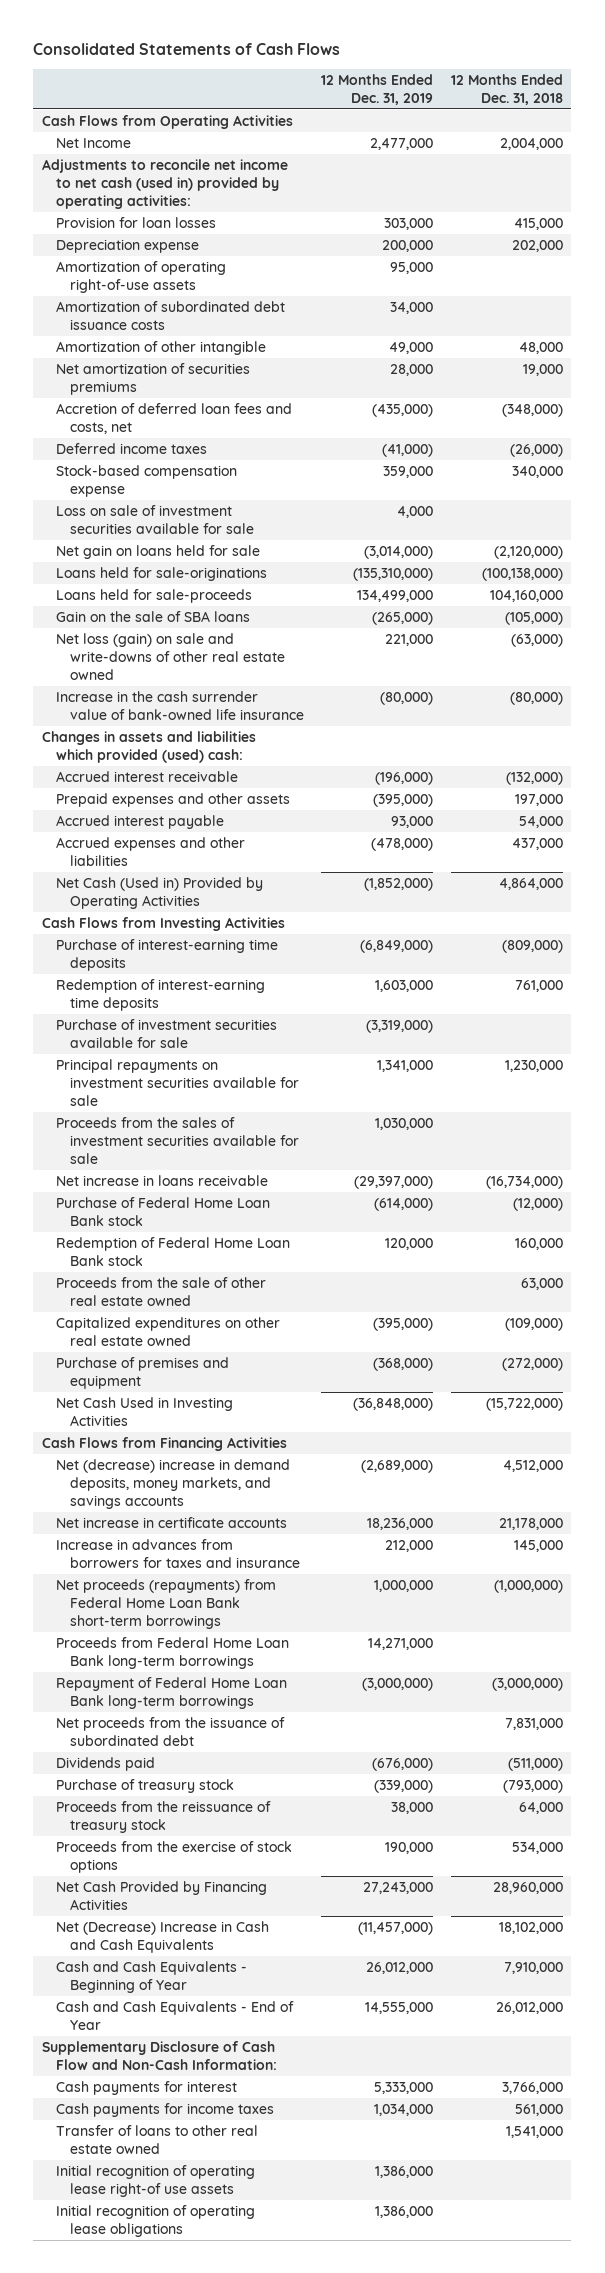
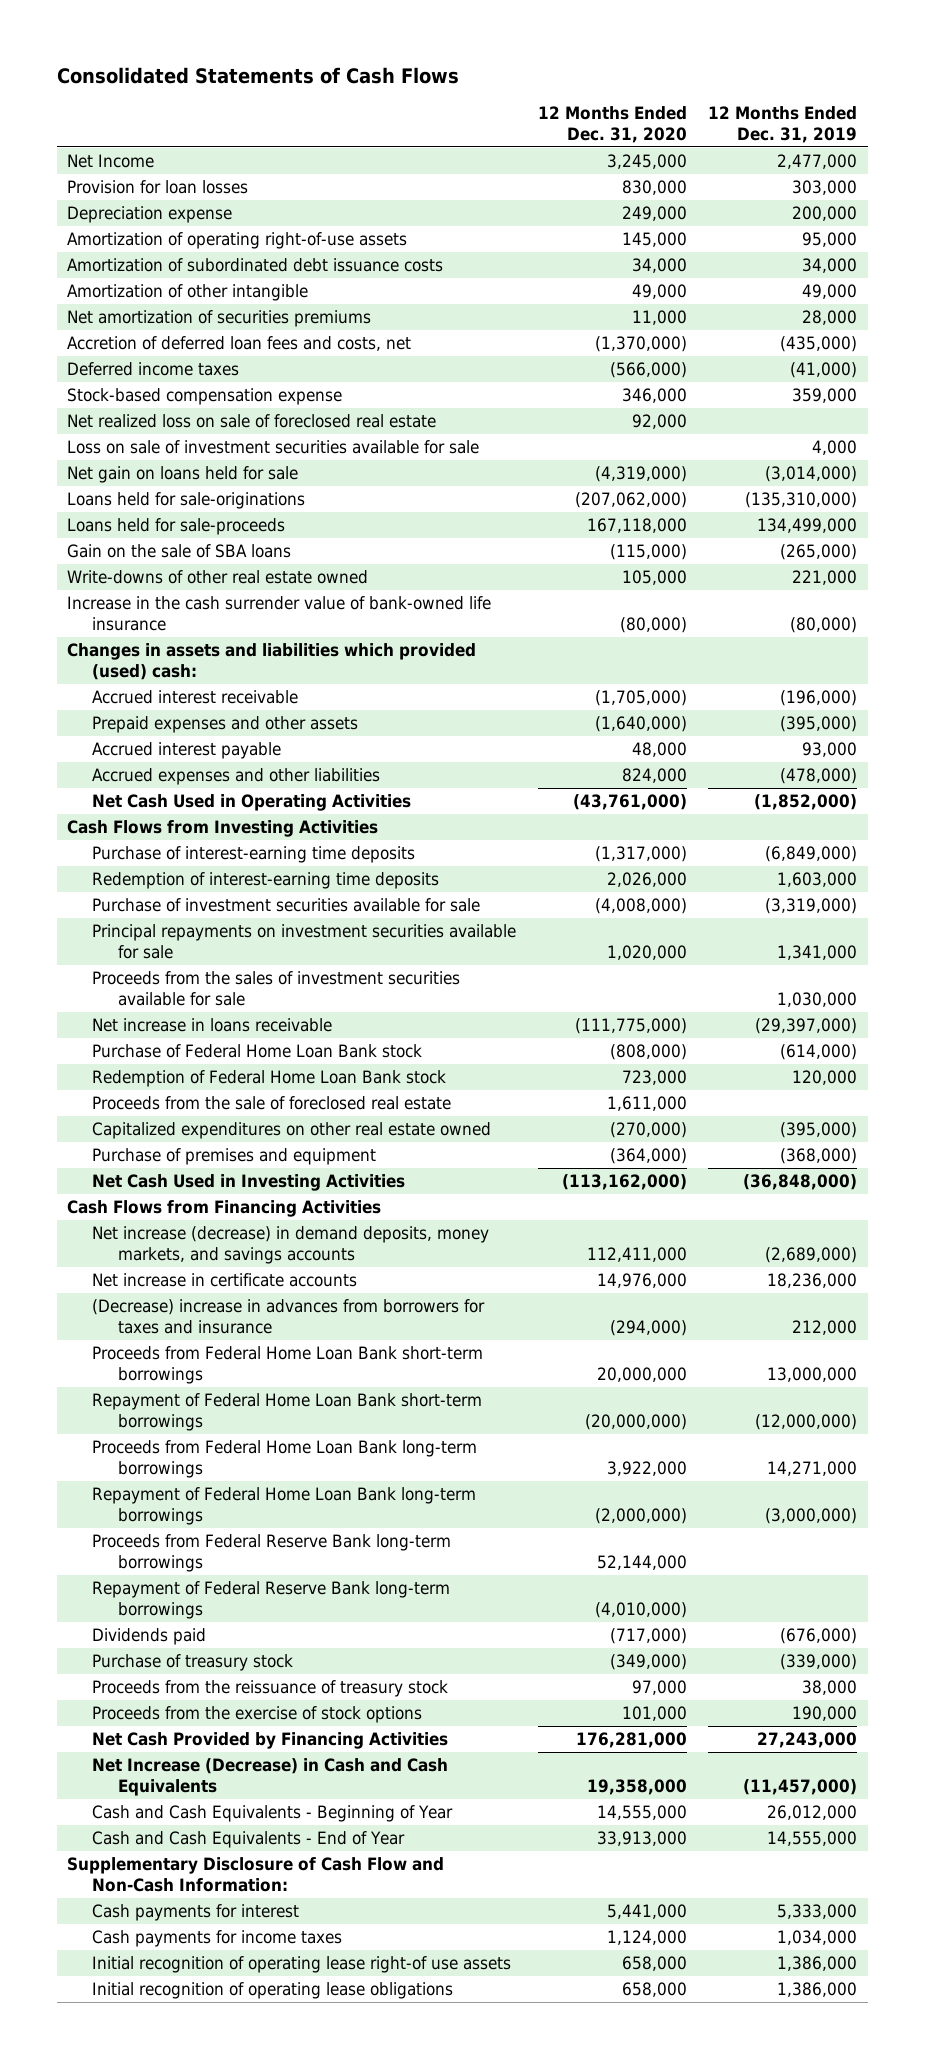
- | 12 Months Ended Dec. 31, 2019 | 12 Months Ended Dec. 31, 2018
+ | 12 Months Ended Dec. 31, 2020 | 12 Months Ended Dec. 31, 2019
- Cash Flows from Operating Activities
- Adjustments to reconcile net income to net cash (used in) provided by operating activities:
+ Net realized loss on sale of foreclosed real estate | 92,000 |
- Net loss (gain) on sale and write-downs of other real estate owned | 221,000 | (63,000)
+ Write-downs of other real estate owned | 105,000 | 221,000
- Net Cash (Used in) Provided by Operating Activities | (1,852,000) | 4,864,000
+ Net Cash Used in Operating Activities | (43,761,000) | (1,852,000)
- Proceeds from the sale of other real estate owned | | 63,000
+ Proceeds from the sale of foreclosed real estate | 1,611,000 |
- Net (decrease) increase in demand deposits, money markets, and savings accounts | (2,689,000) | 4,512,000
+ Net increase (decrease) in demand deposits, money markets, and savings accounts | 112,411,000 | (2,689,000)
- Increase in advances from borrowers for taxes and insurance | 212,000 | 145,000
- Net proceeds (repayments) from Federal Home Loan Bank short-term borrowings | 1,000,000 | (1,000,000)
+ (Decrease) increase in advances from borrowers for taxes and insurance | (294,000) | 212,000
+ Proceeds from Federal Home Loan Bank short-term borrowings | 20,000,000 | 13,000,000
+ Repayment of Federal Home Loan Bank short-term borrowings | (20,000,000) | (12,000,000)
- Net proceeds from the issuance of subordinated debt | | 7,831,000
+ Proceeds from Federal Reserve Bank long-term borrowings | 52,144,000 |
+ Repayment of Federal Reserve Bank long-term borrowings | (4,010,000) |
- Net (Decrease) Increase in Cash and Cash Equivalents | (11,457,000) | 18,102,000
+ Net Increase (Decrease) in Cash and Cash Equivalents | 19,358,000 | (11,457,000)
- Transfer of loans to other real estate owned | | 1,541,000

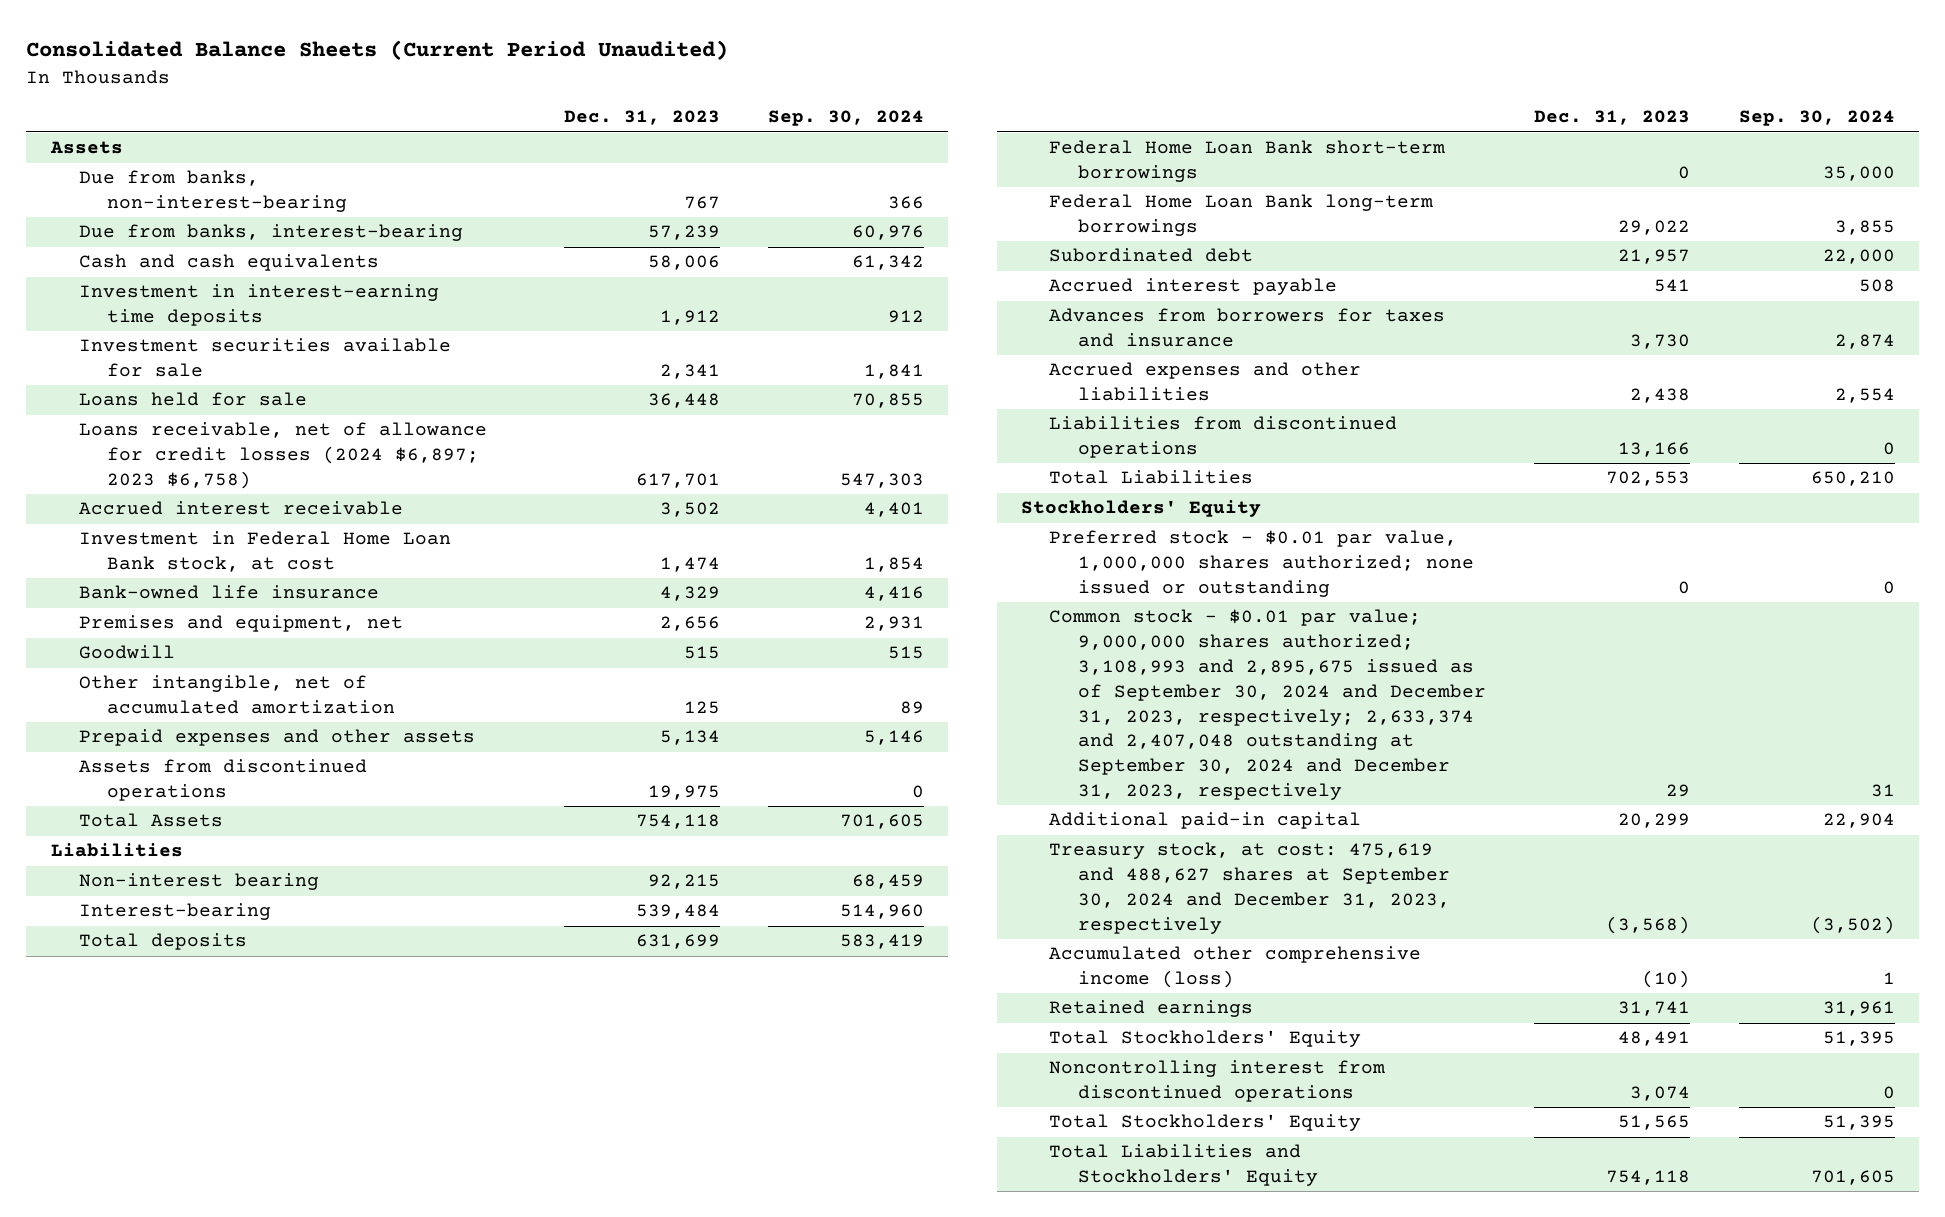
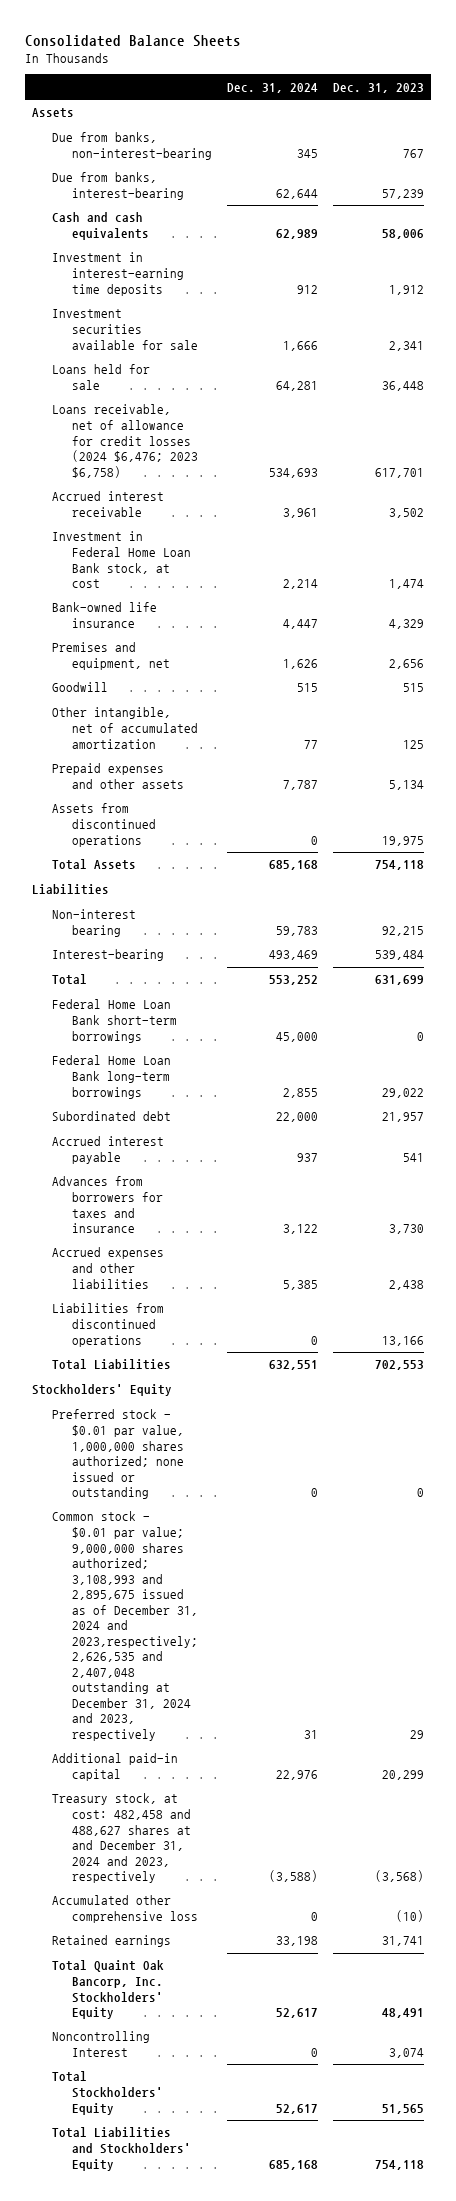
- Consolidated Balance Sheets (Current Period Unaudited)
+ Consolidated Balance Sheets
- | Dec. 31, 2023 | Sep. 30, 2024
+ | Dec. 31, 2024 | Dec. 31, 2023
- Loans receivable, net of allowance for credit losses (2024 $6,897; 2023 $6,758) | 617,701 | 547,303
+ Loans receivable, net of allowance for credit losses (2024 $6,476; 2023 $6,758) | 534,693 | 617,701
- Total deposits | 631,699 | 583,419
+ Total | 553,252 | 631,699
- Common stock - $0.01 par value; 9,000,000 shares authorized; 3,108,993 and 2,895,675 issued as of September 30, 2024 and December 31, 2023, respectively; 2,633,374 and 2,407,048 outstanding at September 30, 2024 and December 31, 2023, respectively | 29 | 31
+ Common stock - $0.01 par value; 9,000,000 shares authorized; 3,108,993 and 2,895,675 issued as of December 31, 2024 and 2023,respectively; 2,626,535 and 2,407,048 outstanding at December 31, 2024 and 2023, respectively | 31 | 29
- Treasury stock, at cost: 475,619 and 488,627 shares at September 30, 2024 and December 31, 2023, respectively | (3,568) | (3,502)
- Accumulated other comprehensive income (loss) | (10) | 1
+ Treasury stock, at cost: 482,458 and 488,627 shares at and December 31, 2024 and 2023, respectively | (3,588) | (3,568)
+ Accumulated other comprehensive loss | 0 | (10)
- Total Stockholders' Equity | 48,491 | 51,395
- Noncontrolling interest from discontinued operations | 3,074 | 0
+ Total Quaint Oak Bancorp, Inc. Stockholders' Equity | 52,617 | 48,491
+ Noncontrolling Interest | 0 | 3,074

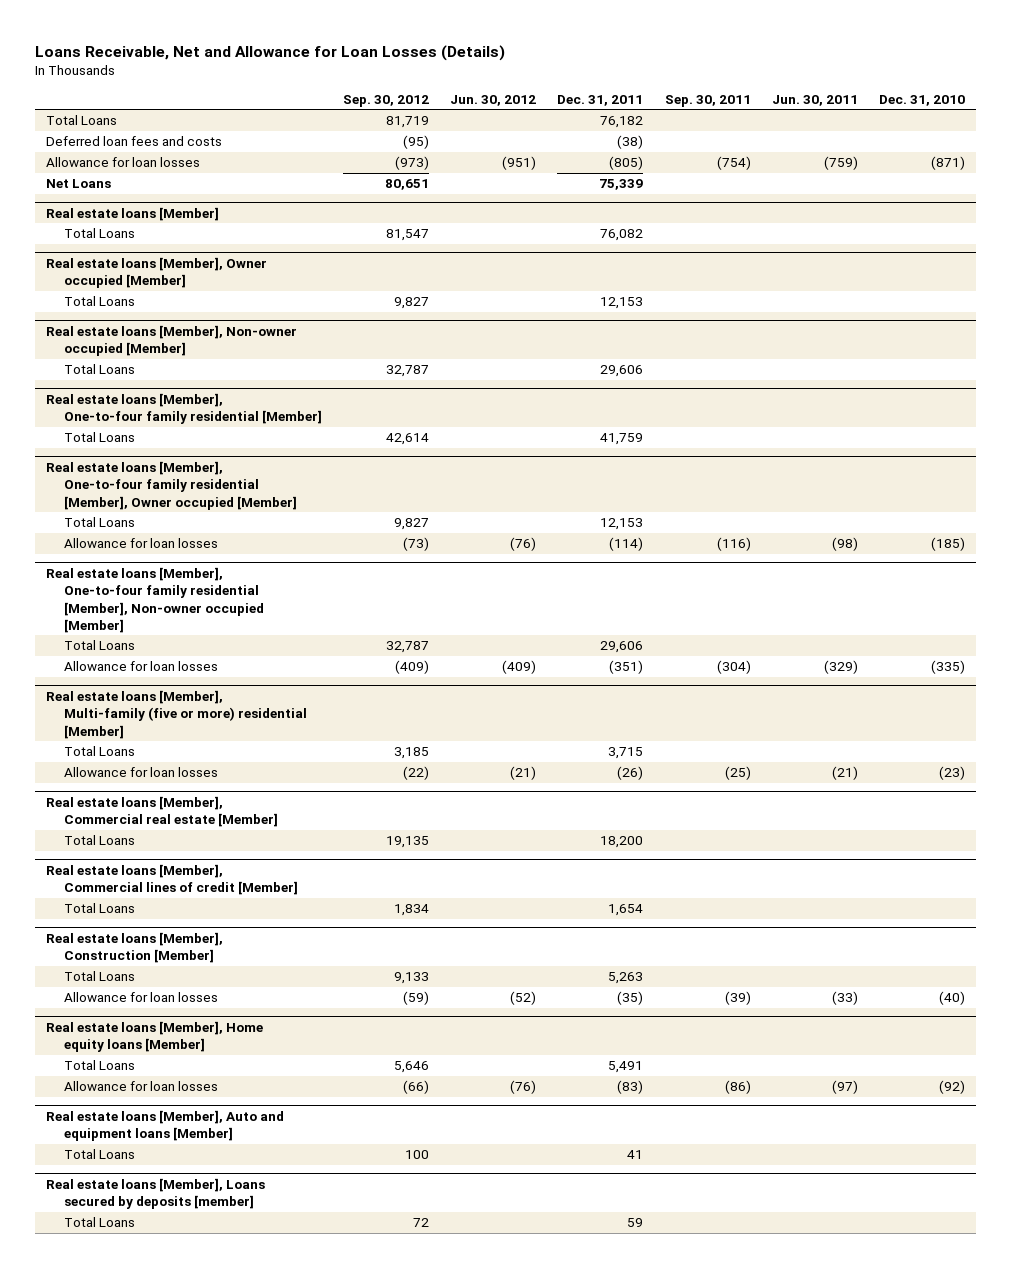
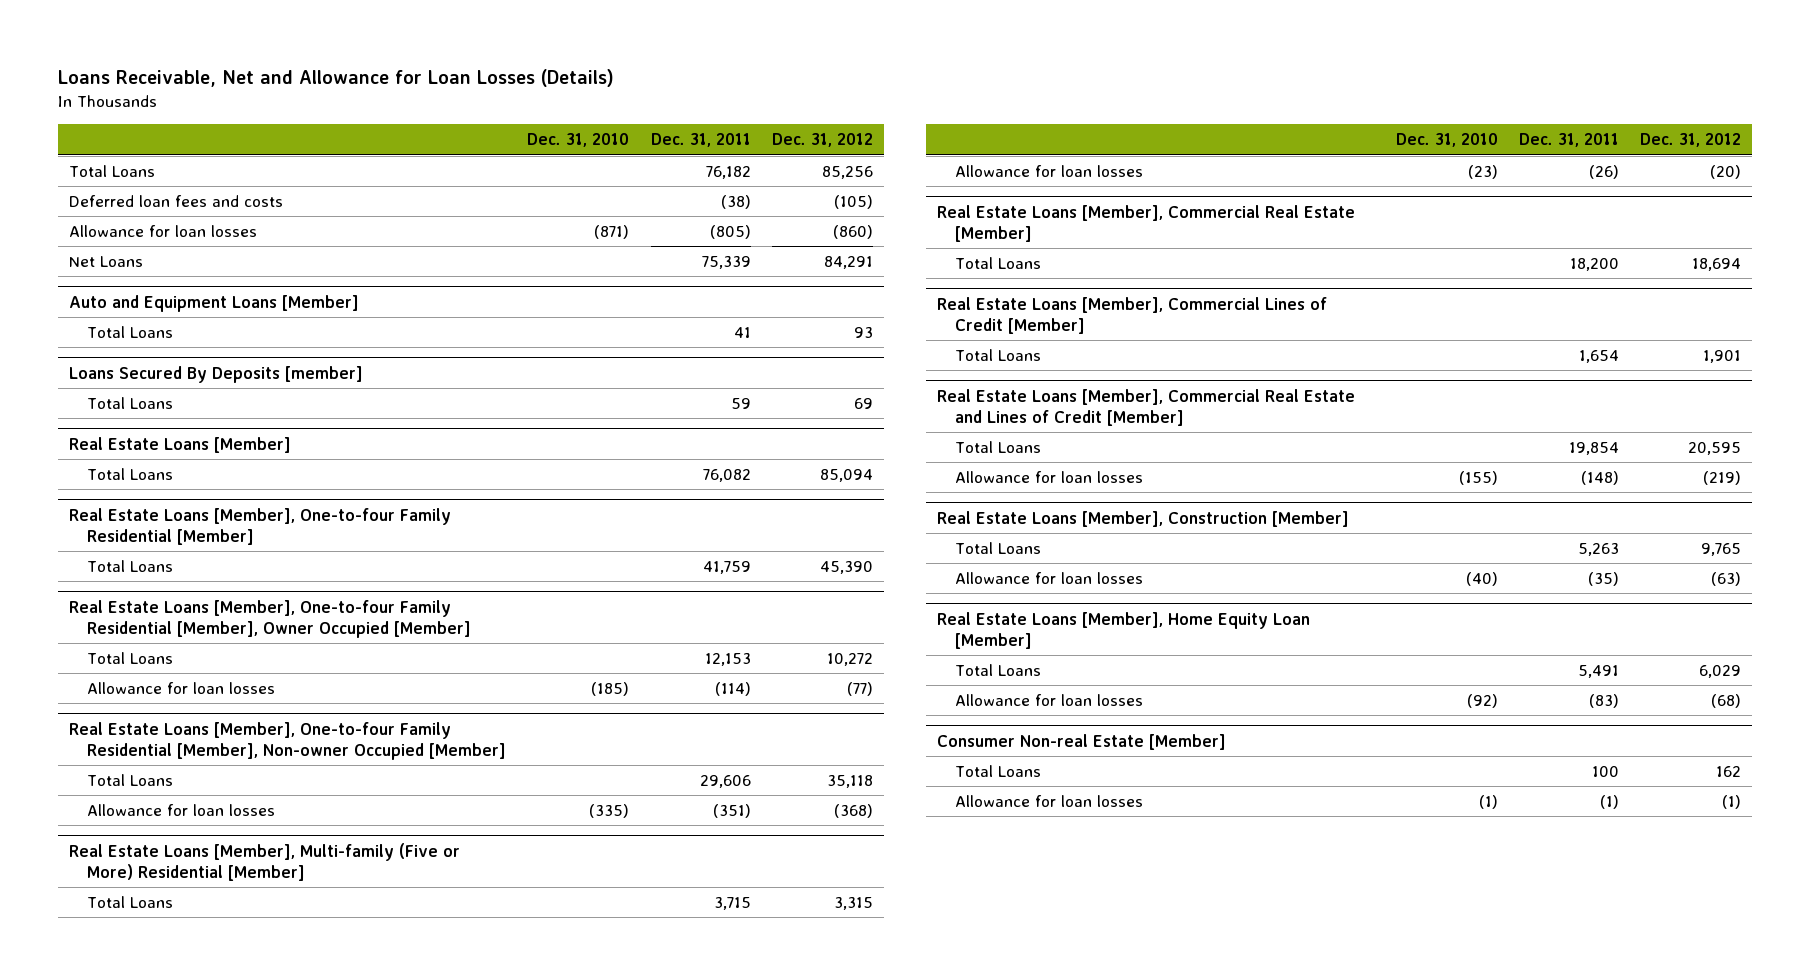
- | Sep. 30, 2012 | Jun. 30, 2012 | Dec. 31, 2011 | Sep. 30, 2011 | Jun. 30, 2011 | Dec. 31, 2010
+ | Dec. 31, 2010 | Dec. 31, 2011 | Dec. 31, 2012
- Real estate loans [Member]
+ Auto and Equipment Loans [Member]
+ Total Loans | | 41 | 93
+ Loans Secured By Deposits [member]
+ Total Loans | | 59 | 69
+ Real Estate Loans [Member]
- Real estate loans [Member], Owner occupied [Member]
- Total Loans | 9,827 | | 12,153 | | |
- Real estate loans [Member], Non-owner occupied [Member]
- Total Loans | 32,787 | | 29,606 | | |
- Real estate loans [Member], One-to-four family residential [Member]
+ Real Estate Loans [Member], One-to-four Family Residential [Member]
- Real estate loans [Member], One-to-four family residential [Member], Owner occupied [Member]
+ Real Estate Loans [Member], One-to-four Family Residential [Member], Owner Occupied [Member]
- Real estate loans [Member], One-to-four family residential [Member], Non-owner occupied [Member]
+ Real Estate Loans [Member], One-to-four Family Residential [Member], Non-owner Occupied [Member]
- Real estate loans [Member], Multi-family (five or more) residential [Member]
+ Real Estate Loans [Member], Multi-family (Five or More) Residential [Member]
- Real estate loans [Member], Commercial real estate [Member]
+ Real Estate Loans [Member], Commercial Real Estate [Member]
- Real estate loans [Member], Commercial lines of credit [Member]
+ Real Estate Loans [Member], Commercial Lines of Credit [Member]
- Real estate loans [Member], Construction [Member]
+ Real Estate Loans [Member], Commercial Real Estate and Lines of Credit [Member]
+ Total Loans | | 19,854 | 20,595
+ Allowance for loan losses | (155) | (148) | (219)
+ Real Estate Loans [Member], Construction [Member]
- Real estate loans [Member], Home equity loans [Member]
+ Real Estate Loans [Member], Home Equity Loan [Member]
- Real estate loans [Member], Auto and equipment loans [Member]
- Total Loans | 100 | | 41 | | |
- Real estate loans [Member], Loans secured by deposits [member]
- Total Loans | 72 | | 59 | | |
+ Consumer Non-real Estate [Member]
+ Total Loans | | 100 | 162
+ Allowance for loan losses | (1) | (1) | (1)

